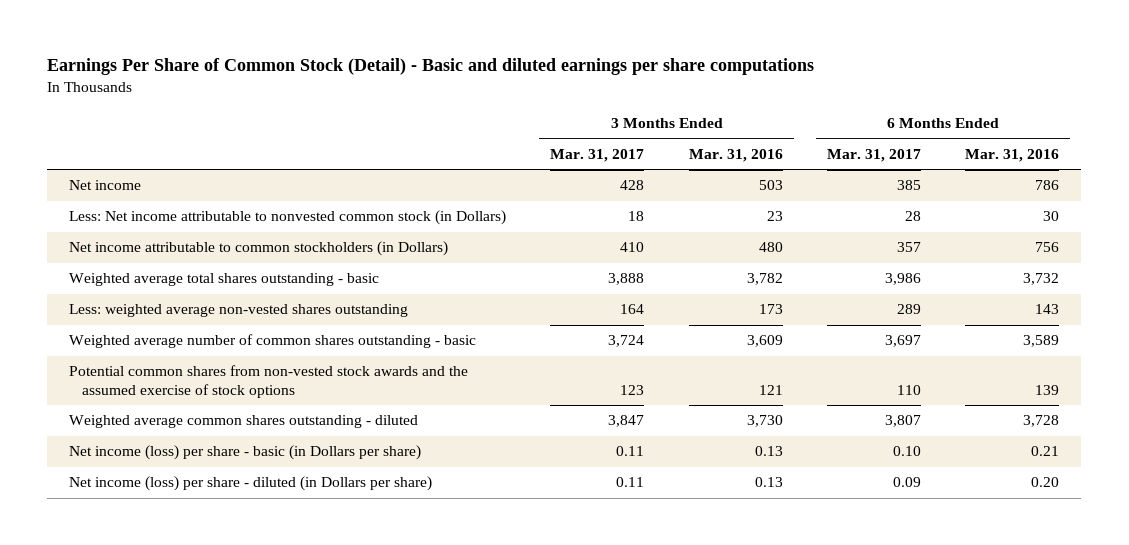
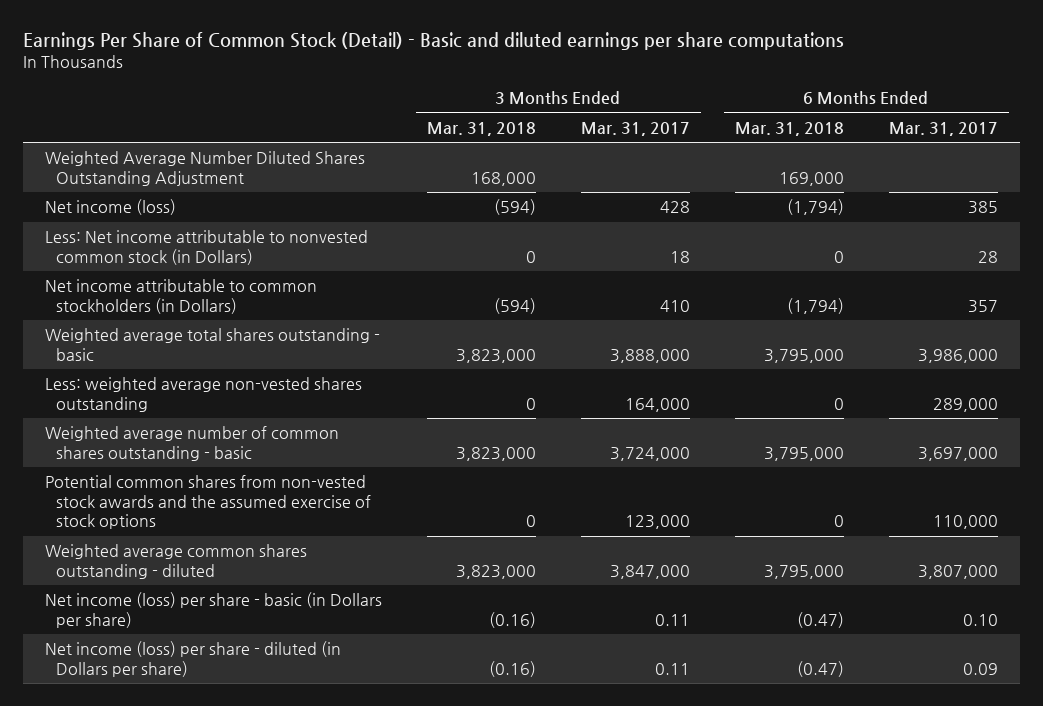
- | 3 Months Ended Mar. 31, 2017 | 3 Months Ended Mar. 31, 2016 | 6 Months Ended Mar. 31, 2017 | 6 Months Ended Mar. 31, 2016
+ | 3 Months Ended Mar. 31, 2018 | 3 Months Ended Mar. 31, 2017 | 6 Months Ended Mar. 31, 2018 | 6 Months Ended Mar. 31, 2017
- Net income | 428 | 503 | 385 | 786
+ Weighted Average Number Diluted Shares Outstanding Adjustment | 168,000 | | 169,000 |
+ Net income (loss) | (594) | 428 | (1,794) | 385
- Weighted average total shares outstanding - basic | 3,888 | 3,782 | 3,986 | 3,732
- Less: weighted average non-vested shares outstanding | 164 | 173 | 289 | 143
- Weighted average number of common shares outstanding - basic | 3,724 | 3,609 | 3,697 | 3,589
- Potential common shares from non-vested stock awards and the assumed exercise of stock options | 123 | 121 | 110 | 139
- Weighted average common shares outstanding - diluted | 3,847 | 3,730 | 3,807 | 3,728
+ Weighted average total shares outstanding - basic | 3,823,000 | 3,888,000 | 3,795,000 | 3,986,000
+ Less: weighted average non-vested shares outstanding | 0 | 164,000 | 0 | 289,000
+ Weighted average number of common shares outstanding - basic | 3,823,000 | 3,724,000 | 3,795,000 | 3,697,000
+ Potential common shares from non-vested stock awards and the assumed exercise of stock options | 0 | 123,000 | 0 | 110,000
+ Weighted average common shares outstanding - diluted | 3,823,000 | 3,847,000 | 3,795,000 | 3,807,000

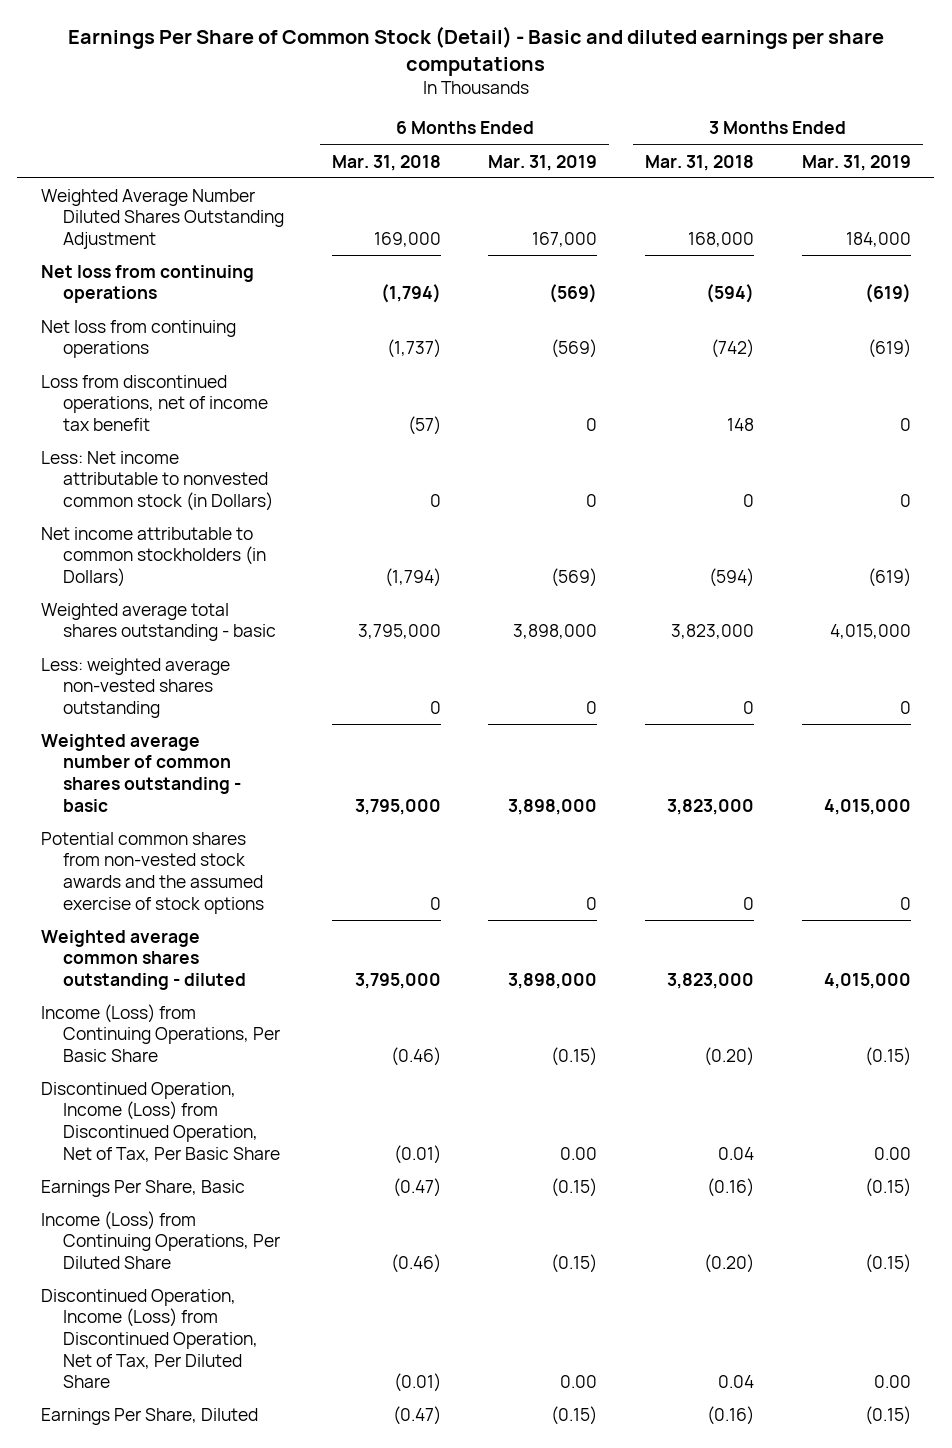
- | 3 Months Ended Mar. 31, 2018 | 3 Months Ended Mar. 31, 2017 | 6 Months Ended Mar. 31, 2018 | 6 Months Ended Mar. 31, 2017
+ | 6 Months Ended Mar. 31, 2018 | 6 Months Ended Mar. 31, 2019 | 3 Months Ended Mar. 31, 2018 | 3 Months Ended Mar. 31, 2019
- Net income (loss) | (594) | 428 | (1,794) | 385
+ Net loss from continuing operations | (1,794) | (569) | (594) | (619)
+ Net loss from continuing operations | (1,737) | (569) | (742) | (619)
+ Loss from discontinued operations, net of income tax benefit | (57) | 0 | 148 | 0
- Net income (loss) per share - basic (in Dollars per share) | (0.16) | 0.11 | (0.47) | 0.10
- Net income (loss) per share - diluted (in Dollars per share) | (0.16) | 0.11 | (0.47) | 0.09
+ Income (Loss) from Continuing Operations, Per Basic Share | (0.46) | (0.15) | (0.20) | (0.15)
+ Discontinued Operation, Income (Loss) from Discontinued Operation, Net of Tax, Per Basic Share | (0.01) | 0.00 | 0.04 | 0.00
+ Earnings Per Share, Basic | (0.47) | (0.15) | (0.16) | (0.15)
+ Income (Loss) from Continuing Operations, Per Diluted Share | (0.46) | (0.15) | (0.20) | (0.15)
+ Discontinued Operation, Income (Loss) from Discontinued Operation, Net of Tax, Per Diluted Share | (0.01) | 0.00 | 0.04 | 0.00
+ Earnings Per Share, Diluted | (0.47) | (0.15) | (0.16) | (0.15)

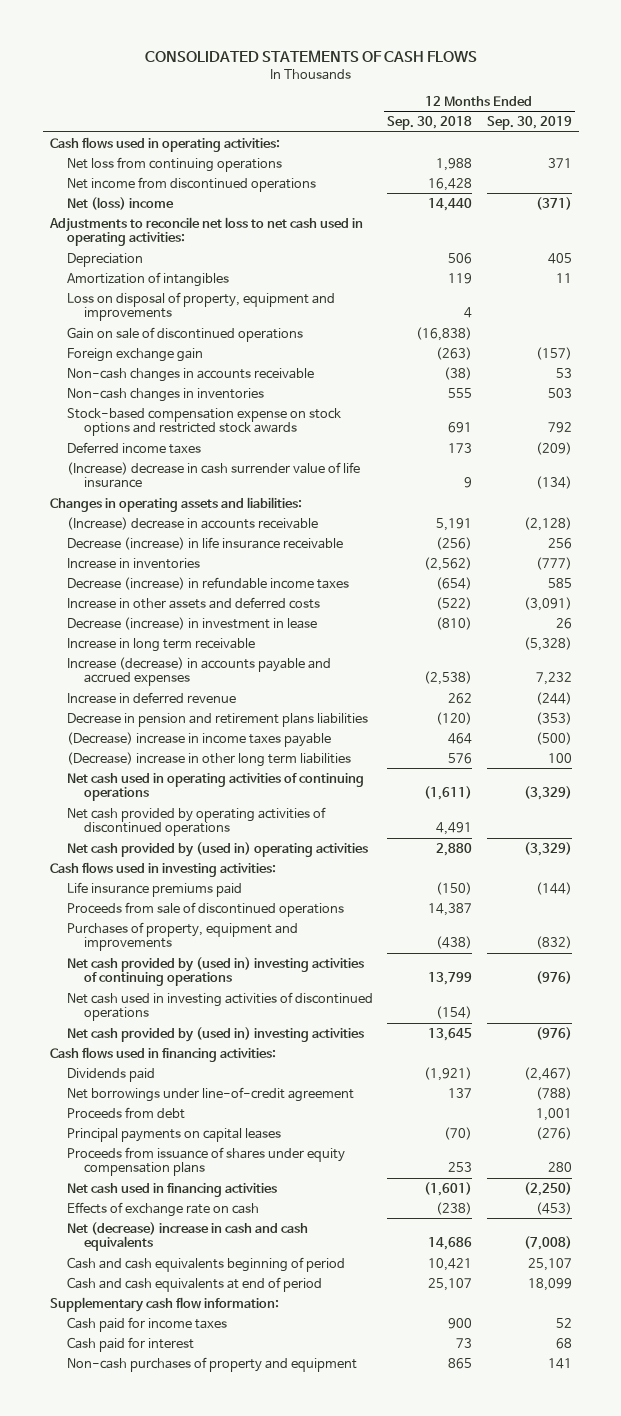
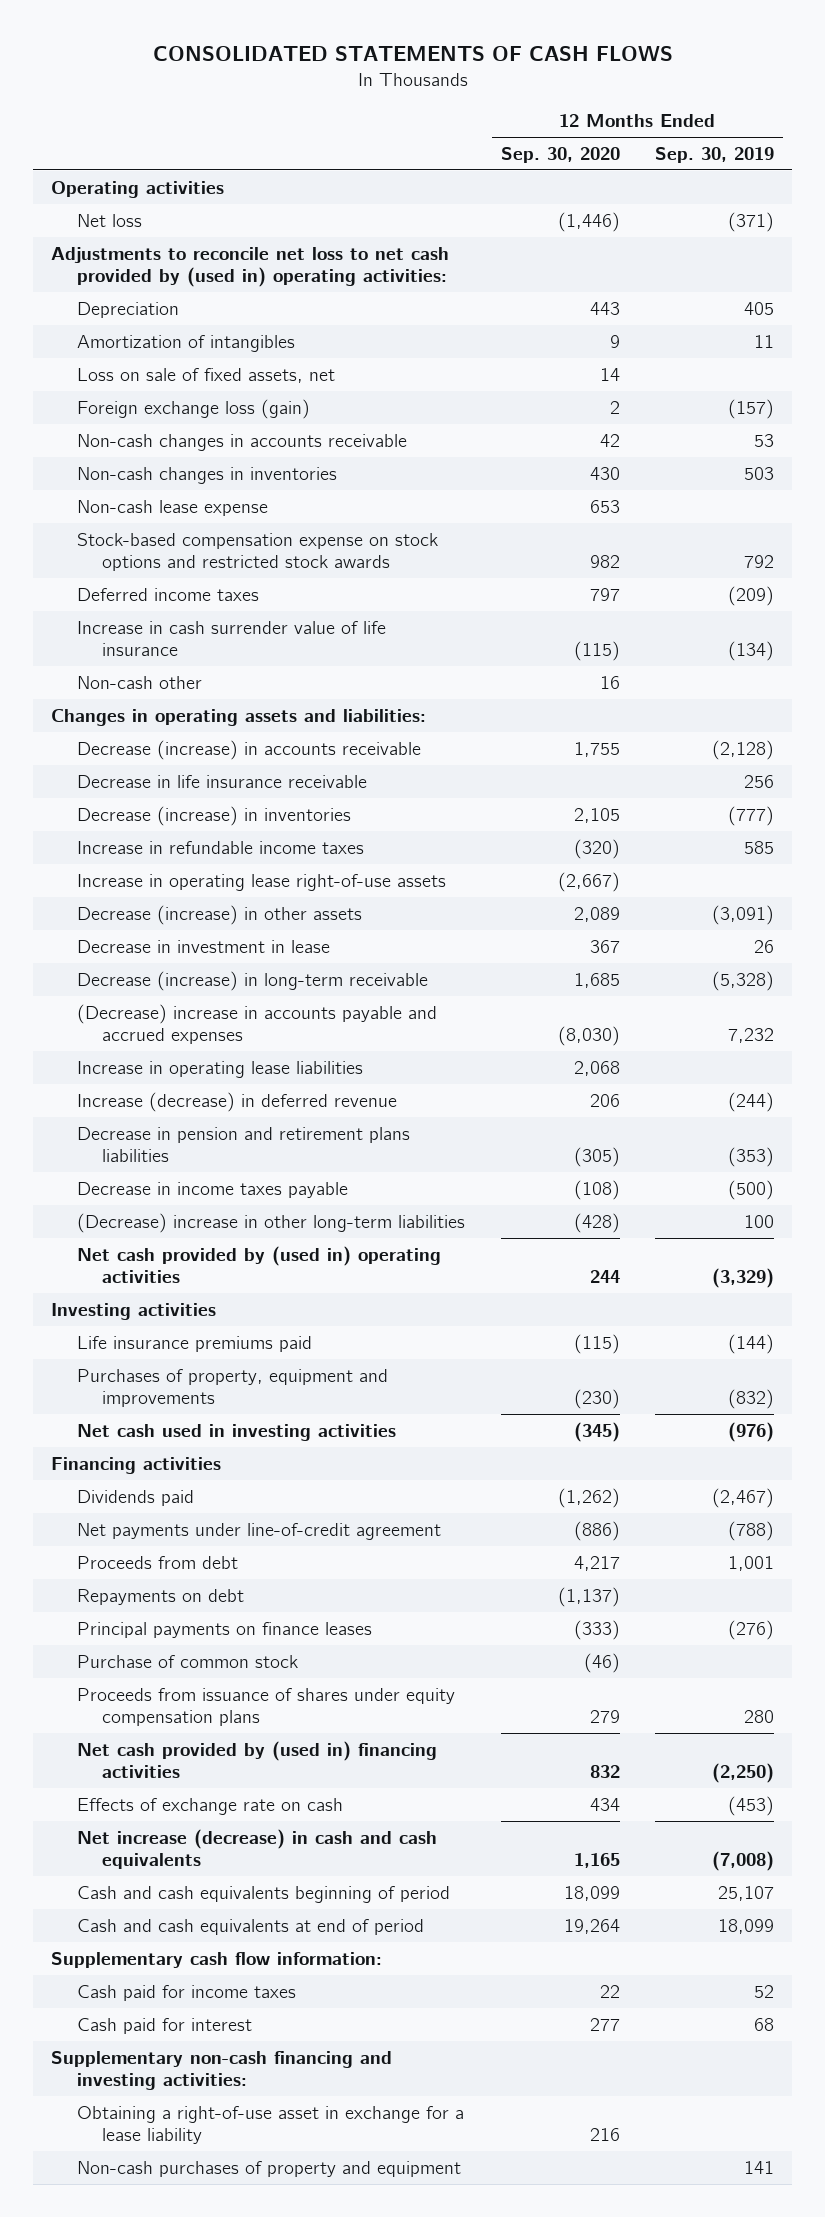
- | 12 Months Ended Sep. 30, 2018 | 12 Months Ended Sep. 30, 2019
+ | 12 Months Ended Sep. 30, 2020 | 12 Months Ended Sep. 30, 2019
- Cash flows used in operating activities:
- Net loss from continuing operations | 1,988 | 371
- Net income from discontinued operations | 16,428 |
- Net (loss) income | 14,440 | (371)
- Adjustments to reconcile net loss to net cash used in operating activities:
+ Operating activities
+ Net loss | (1,446) | (371)
+ Adjustments to reconcile net loss to net cash provided by (used in) operating activities:
- Loss on disposal of property, equipment and improvements | 4 |
- Gain on sale of discontinued operations | (16,838) |
- Foreign exchange gain | (263) | (157)
+ Loss on sale of fixed assets, net | 14 |
+ Foreign exchange loss (gain) | 2 | (157)
+ Non-cash lease expense | 653 |
- (Increase) decrease in cash surrender value of life insurance | 9 | (134)
+ Increase in cash surrender value of life insurance | (115) | (134)
+ Non-cash other | 16 |
- (Increase) decrease in accounts receivable | 5,191 | (2,128)
- Decrease (increase) in life insurance receivable | (256) | 256
- Increase in inventories | (2,562) | (777)
- Decrease (increase) in refundable income taxes | (654) | 585
- Increase in other assets and deferred costs | (522) | (3,091)
- Decrease (increase) in investment in lease | (810) | 26
- Increase in long term receivable | | (5,328)
- Increase (decrease) in accounts payable and accrued expenses | (2,538) | 7,232
- Increase in deferred revenue | 262 | (244)
+ Decrease (increase) in accounts receivable | 1,755 | (2,128)
+ Decrease in life insurance receivable | | 256
+ Decrease (increase) in inventories | 2,105 | (777)
+ Increase in refundable income taxes | (320) | 585
+ Increase in operating lease right-of-use assets | (2,667) |
+ Decrease (increase) in other assets | 2,089 | (3,091)
+ Decrease in investment in lease | 367 | 26
+ Decrease (increase) in long-term receivable | 1,685 | (5,328)
+ (Decrease) increase in accounts payable and accrued expenses | (8,030) | 7,232
+ Increase in operating lease liabilities | 2,068 |
+ Increase (decrease) in deferred revenue | 206 | (244)
- (Decrease) increase in income taxes payable | 464 | (500)
- (Decrease) increase in other long term liabilities | 576 | 100
- Net cash used in operating activities of continuing operations | (1,611) | (3,329)
- Net cash provided by operating activities of discontinued operations | 4,491 |
+ Decrease in income taxes payable | (108) | (500)
+ (Decrease) increase in other long-term liabilities | (428) | 100
- Cash flows used in investing activities:
+ Investing activities
- Proceeds from sale of discontinued operations | 14,387 |
- Net cash provided by (used in) investing activities of continuing operations | 13,799 | (976)
- Net cash used in investing activities of discontinued operations | (154) |
- Net cash provided by (used in) investing activities | 13,645 | (976)
- Cash flows used in financing activities:
+ Net cash used in investing activities | (345) | (976)
+ Financing activities
- Net borrowings under line-of-credit agreement | 137 | (788)
+ Net payments under line-of-credit agreement | (886) | (788)
- Principal payments on capital leases | (70) | (276)
+ Repayments on debt | (1,137) |
+ Principal payments on finance leases | (333) | (276)
+ Purchase of common stock | (46) |
- Net cash used in financing activities | (1,601) | (2,250)
+ Net cash provided by (used in) financing activities | 832 | (2,250)
- Net (decrease) increase in cash and cash equivalents | 14,686 | (7,008)
+ Net increase (decrease) in cash and cash equivalents | 1,165 | (7,008)
+ Supplementary non-cash financing and investing activities:
+ Obtaining a right-of-use asset in exchange for a lease liability | 216 |

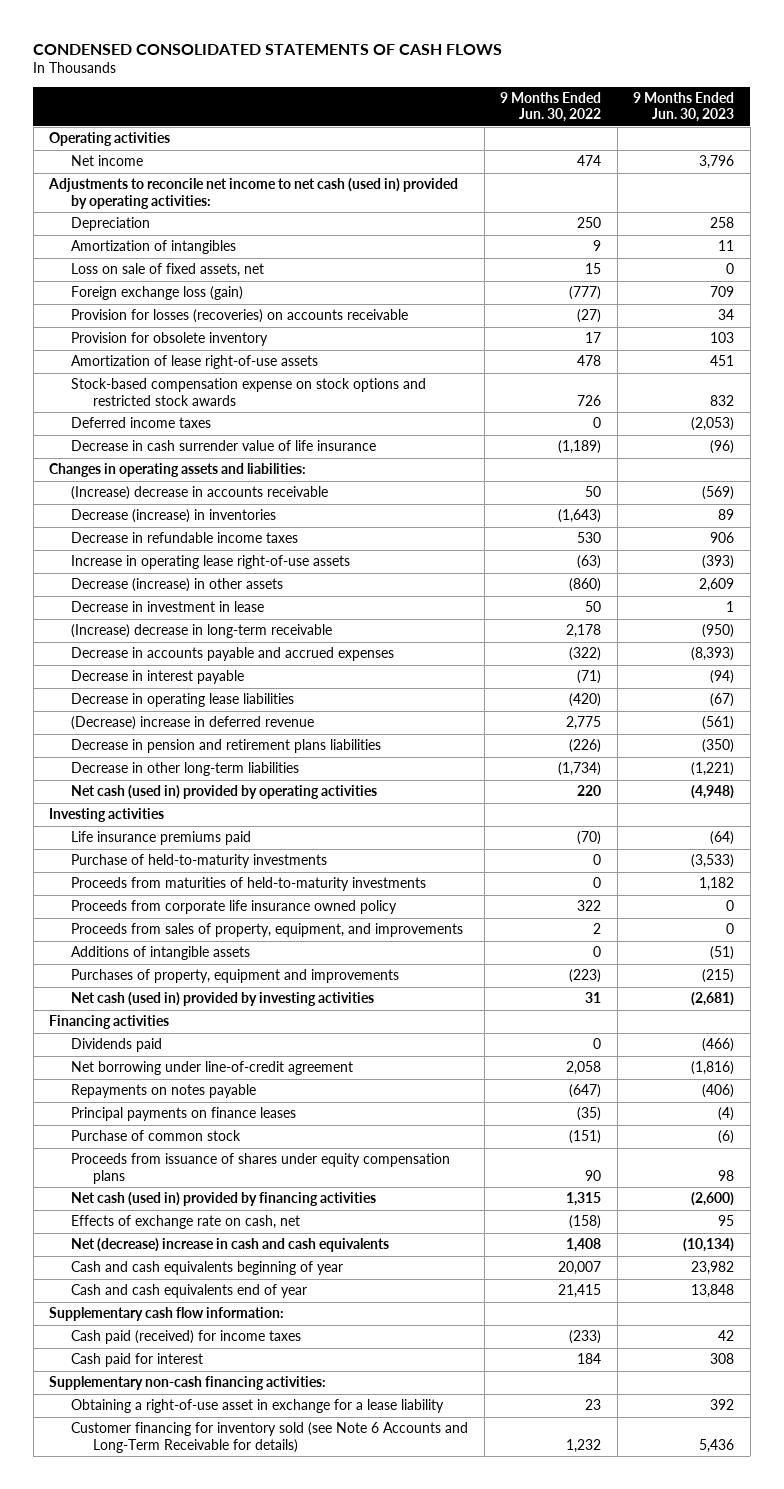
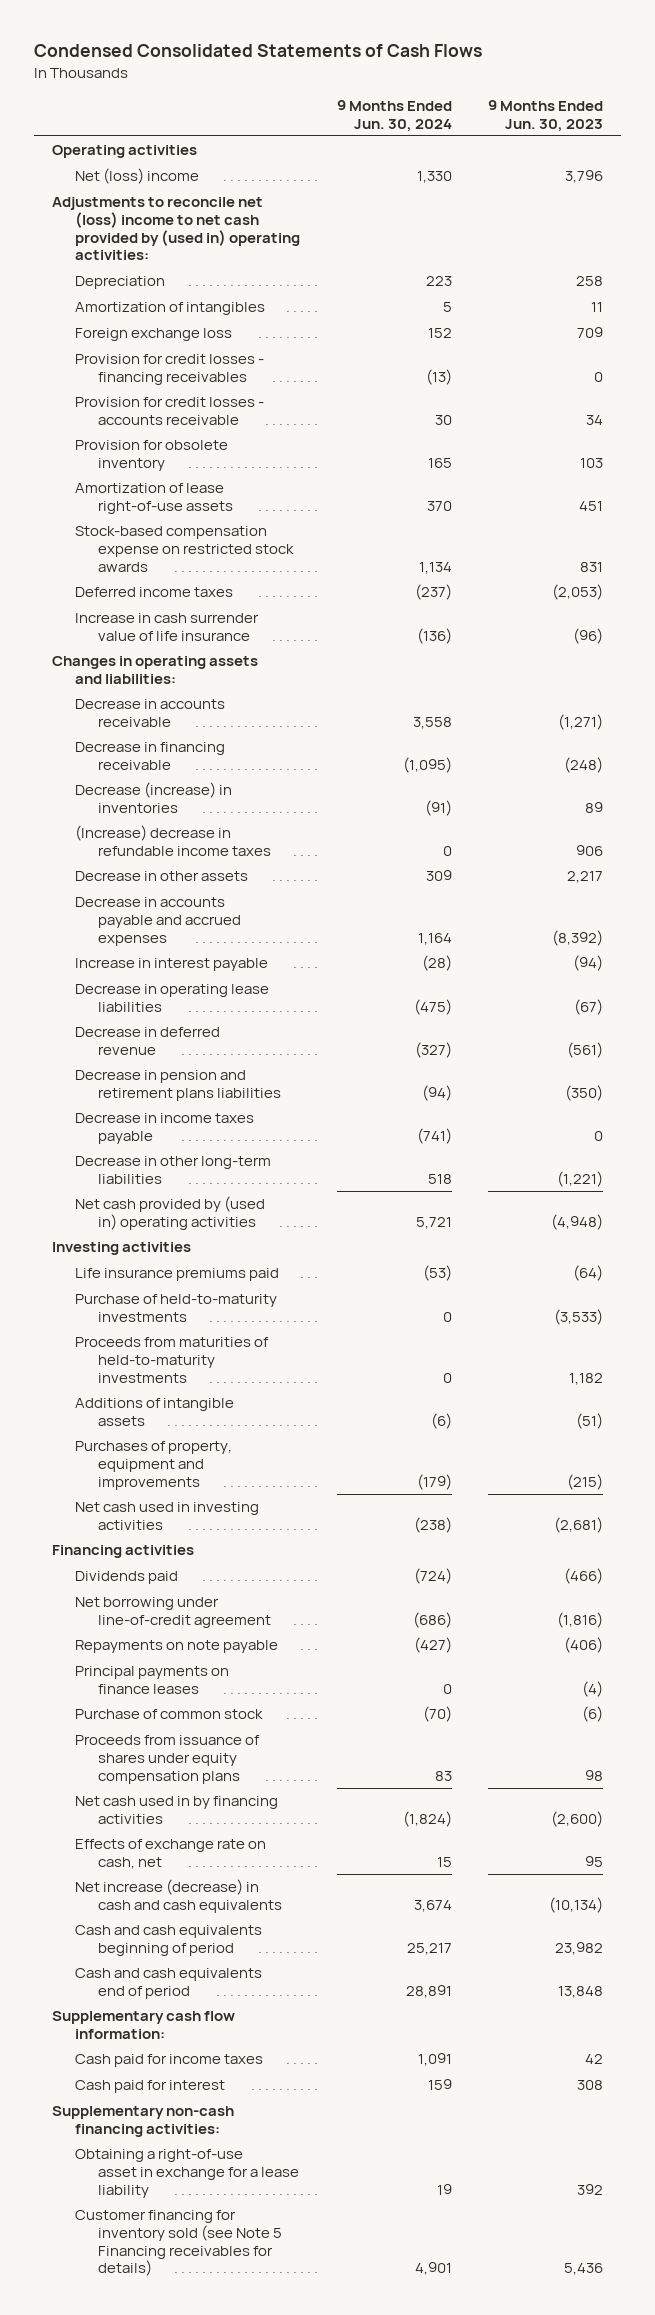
- CONDENSED CONSOLIDATED STATEMENTS OF CASH FLOWS
+ Condensed Consolidated Statements of Cash Flows
- | 9 Months Ended Jun. 30, 2022 | 9 Months Ended Jun. 30, 2023
+ | 9 Months Ended Jun. 30, 2024 | 9 Months Ended Jun. 30, 2023
- Net income | 474 | 3,796
- Adjustments to reconcile net income to net cash (used in) provided by operating activities:
+ Net (loss) income | 1,330 | 3,796
+ Adjustments to reconcile net (loss) income to net cash provided by (used in) operating activities:
- Loss on sale of fixed assets, net | 15 | 0
- Foreign exchange loss (gain) | (777) | 709
- Provision for losses (recoveries) on accounts receivable | (27) | 34
+ Foreign exchange loss | 152 | 709
+ Provision for credit losses - financing receivables | (13) | 0
+ Provision for credit losses - accounts receivable | 30 | 34
- Stock-based compensation expense on stock options and restricted stock awards | 726 | 832
+ Stock-based compensation expense on restricted stock awards | 1,134 | 831
- Decrease in cash surrender value of life insurance | (1,189) | (96)
+ Increase in cash surrender value of life insurance | (136) | (96)
- (Increase) decrease in accounts receivable | 50 | (569)
+ Decrease in accounts receivable | 3,558 | (1,271)
+ Decrease in financing receivable | (1,095) | (248)
- Decrease in refundable income taxes | 530 | 906
- Increase in operating lease right-of-use assets | (63) | (393)
- Decrease (increase) in other assets | (860) | 2,609
- Decrease in investment in lease | 50 | 1
- (Increase) decrease in long-term receivable | 2,178 | (950)
- Decrease in accounts payable and accrued expenses | (322) | (8,393)
- Decrease in interest payable | (71) | (94)
+ (Increase) decrease in refundable income taxes | 0 | 906
+ Decrease in other assets | 309 | 2,217
+ Decrease in accounts payable and accrued expenses | 1,164 | (8,392)
+ Increase in interest payable | (28) | (94)
- (Decrease) increase in deferred revenue | 2,775 | (561)
+ Decrease in deferred revenue | (327) | (561)
+ Decrease in income taxes payable | (741) | 0
- Net cash (used in) provided by operating activities | 220 | (4,948)
+ Net cash provided by (used in) operating activities | 5,721 | (4,948)
- Proceeds from corporate life insurance owned policy | 322 | 0
- Proceeds from sales of property, equipment, and improvements | 2 | 0
- Net cash (used in) provided by investing activities | 31 | (2,681)
+ Net cash used in investing activities | (238) | (2,681)
- Repayments on notes payable | (647) | (406)
+ Repayments on note payable | (427) | (406)
- Net cash (used in) provided by financing activities | 1,315 | (2,600)
+ Net cash used in by financing activities | (1,824) | (2,600)
- Net (decrease) increase in cash and cash equivalents | 1,408 | (10,134)
- Cash and cash equivalents beginning of year | 20,007 | 23,982
- Cash and cash equivalents end of year | 21,415 | 13,848
+ Net increase (decrease) in cash and cash equivalents | 3,674 | (10,134)
+ Cash and cash equivalents beginning of period | 25,217 | 23,982
+ Cash and cash equivalents end of period | 28,891 | 13,848
- Cash paid (received) for income taxes | (233) | 42
+ Cash paid for income taxes | 1,091 | 42
- Customer financing for inventory sold (see Note 6 Accounts and Long-Term Receivable for details) | 1,232 | 5,436
+ Customer financing for inventory sold (see Note 5 Financing receivables for details) | 4,901 | 5,436

